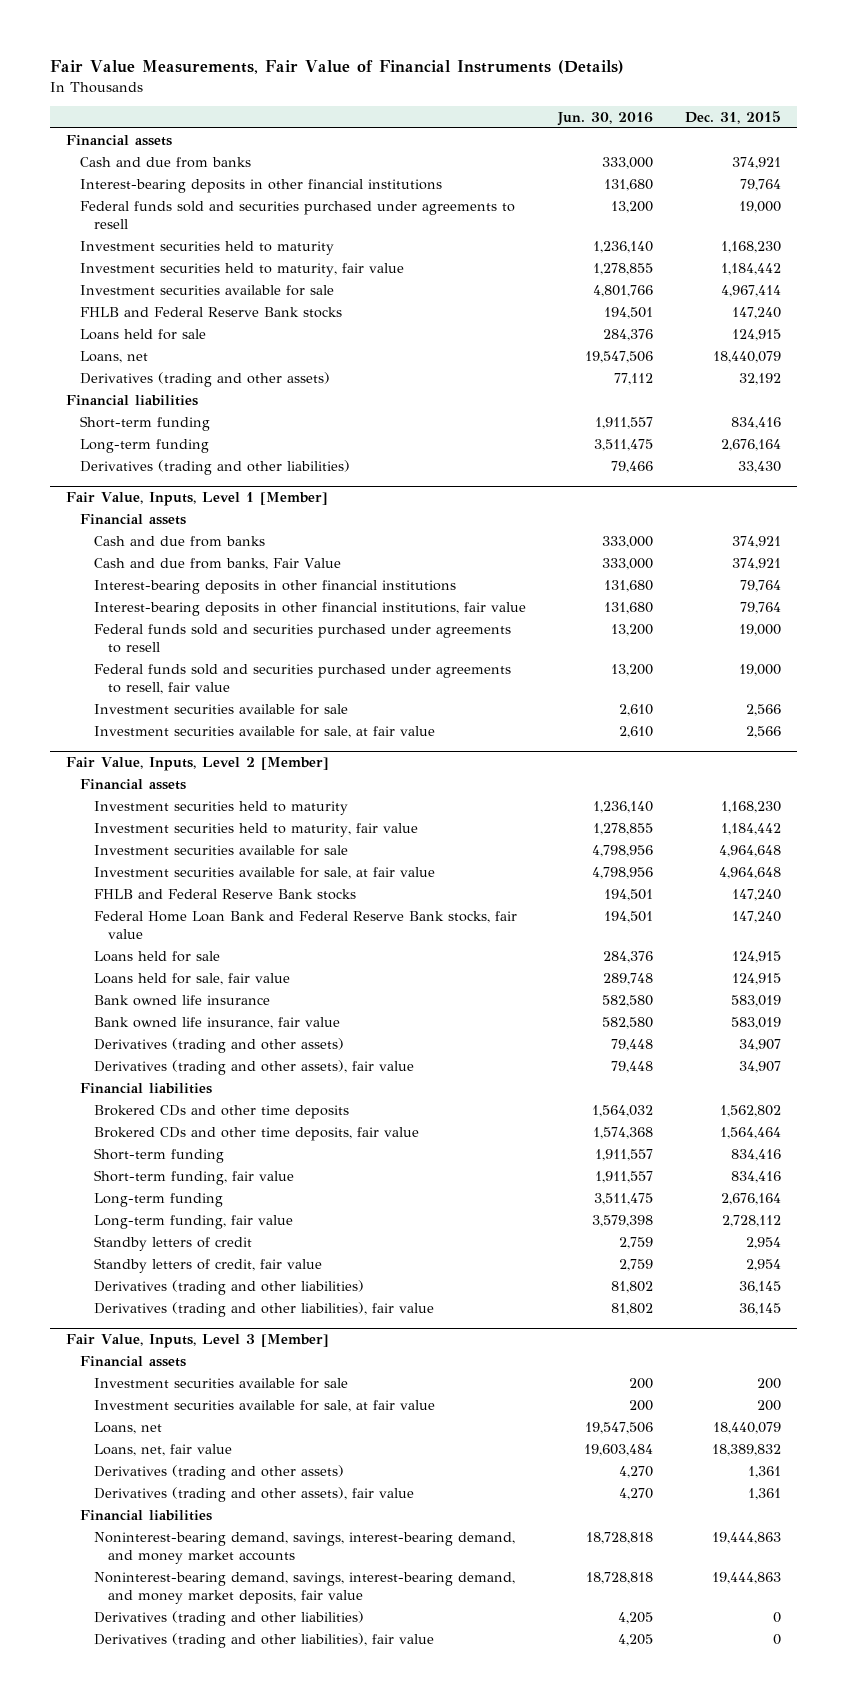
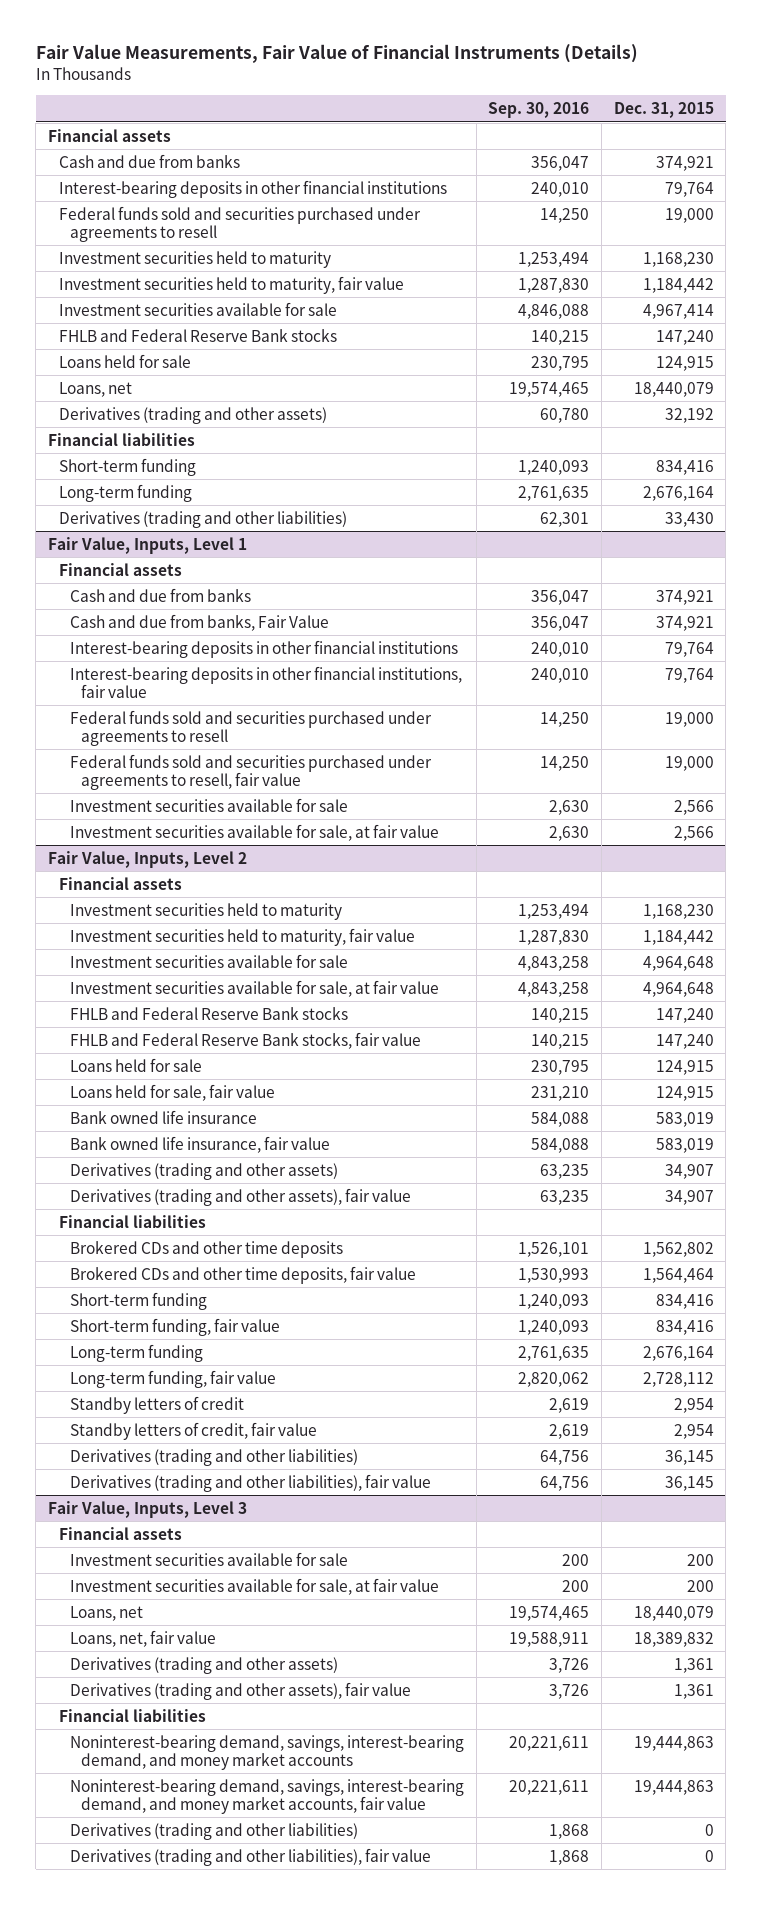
- | Jun. 30, 2016 | Dec. 31, 2015
+ | Sep. 30, 2016 | Dec. 31, 2015
- Fair Value, Inputs, Level 1 [Member]
+ Fair Value, Inputs, Level 1
- Fair Value, Inputs, Level 2 [Member]
+ Fair Value, Inputs, Level 2
- Federal Home Loan Bank and Federal Reserve Bank stocks, fair value | 194,501 | 147,240
+ FHLB and Federal Reserve Bank stocks, fair value | 140,215 | 147,240
- Fair Value, Inputs, Level 3 [Member]
+ Fair Value, Inputs, Level 3
- Noninterest-bearing demand, savings, interest-bearing demand, and money market deposits, fair value | 18,728,818 | 19,444,863
+ Noninterest-bearing demand, savings, interest-bearing demand, and money market accounts, fair value | 20,221,611 | 19,444,863

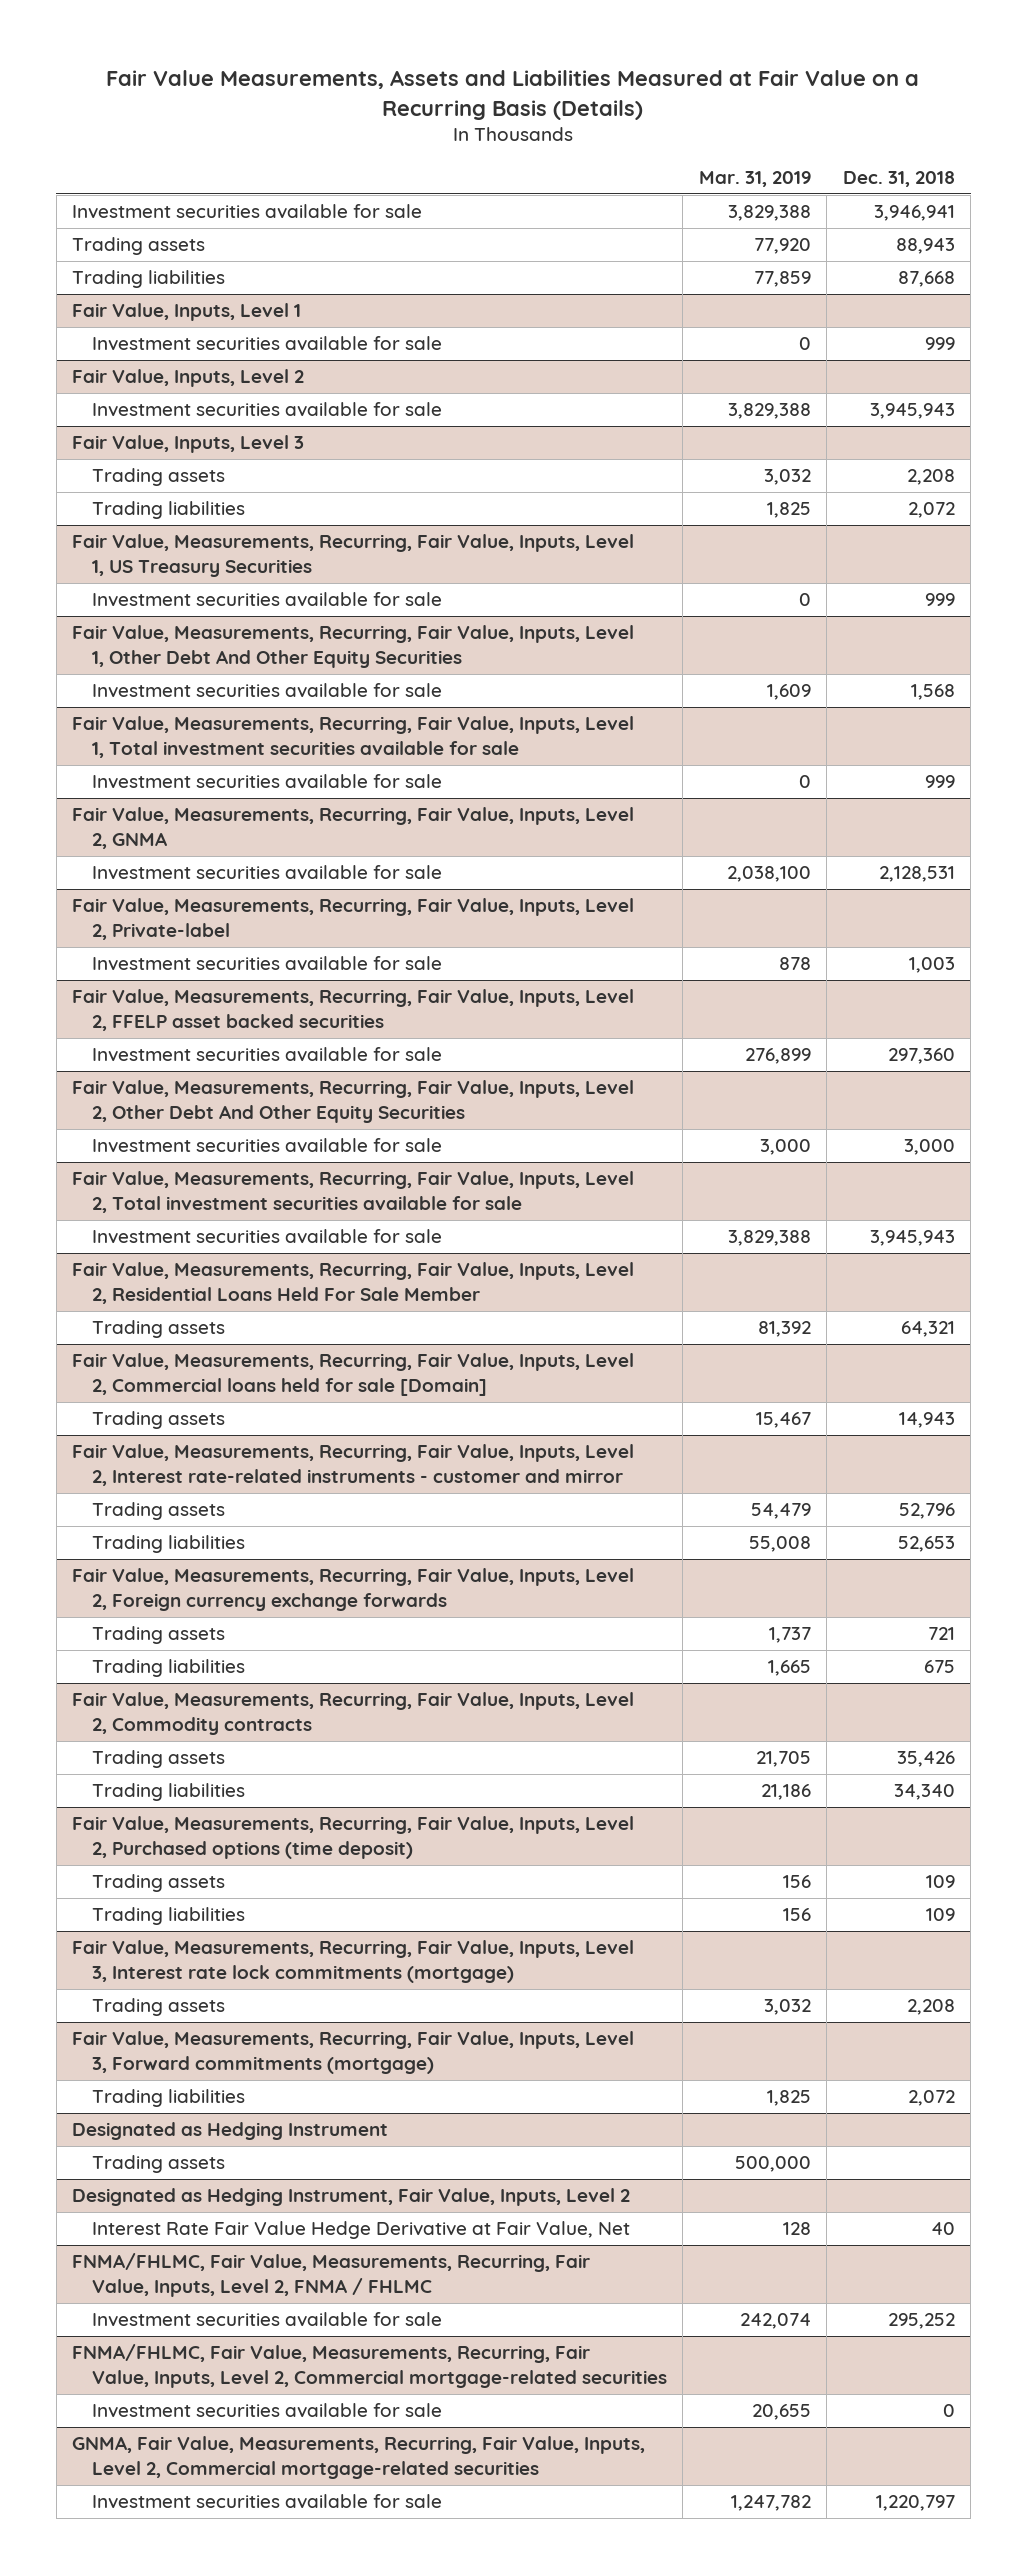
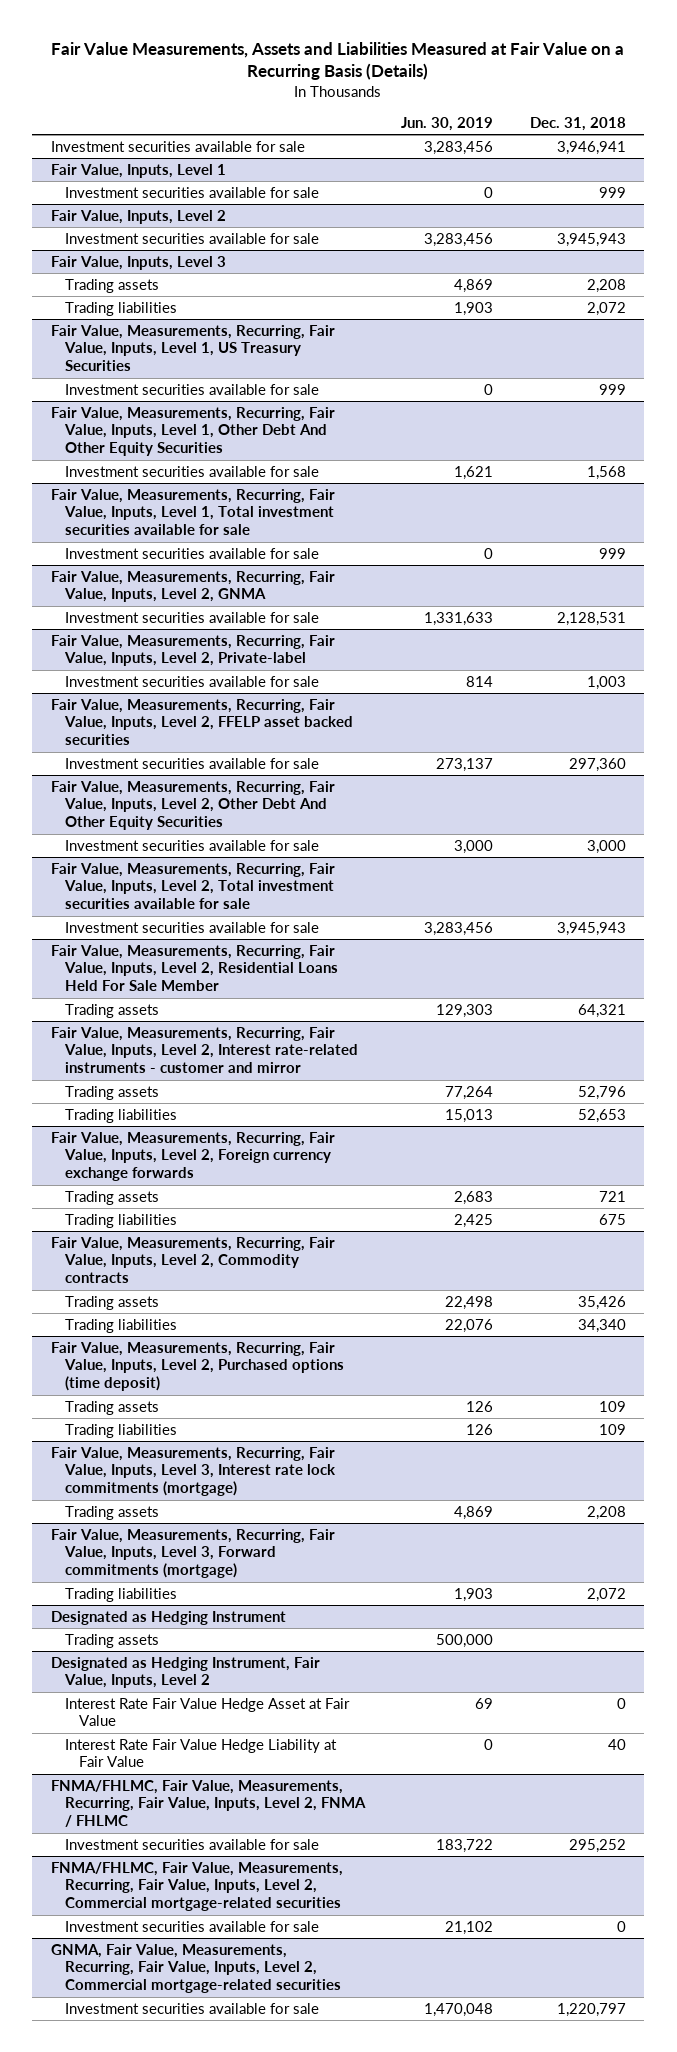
- | Mar. 31, 2019 | Dec. 31, 2018
+ | Jun. 30, 2019 | Dec. 31, 2018
- Trading assets | 77,920 | 88,943
- Trading liabilities | 77,859 | 87,668
- Fair Value, Measurements, Recurring, Fair Value, Inputs, Level 2, Commercial loans held for sale [Domain]
- Trading assets | 15,467 | 14,943
@ Designated as Hedging Instrument, Fair Value, Inputs, Level 2
- Interest Rate Fair Value Hedge Derivative at Fair Value, Net | 128 | 40
+ Interest Rate Fair Value Hedge Asset at Fair Value | 69 | 0
+ Interest Rate Fair Value Hedge Liability at Fair Value | 0 | 40

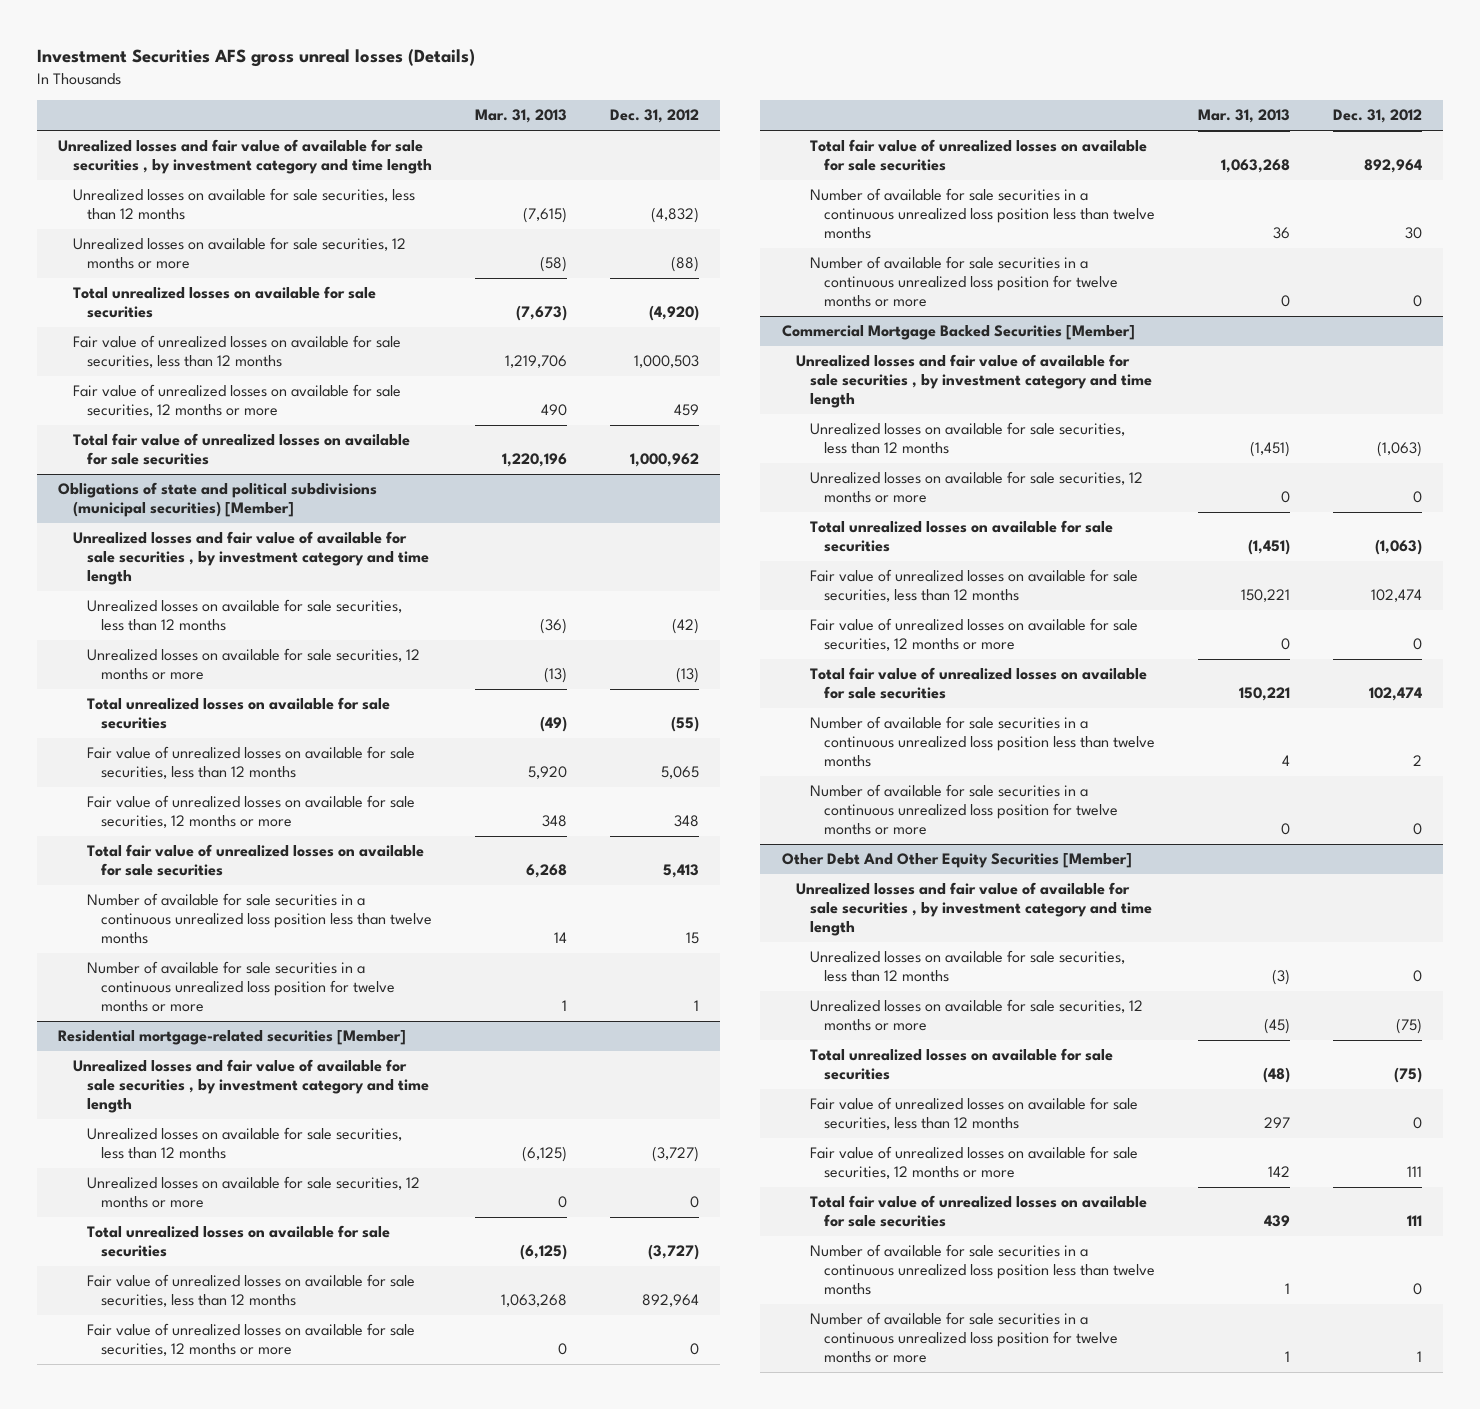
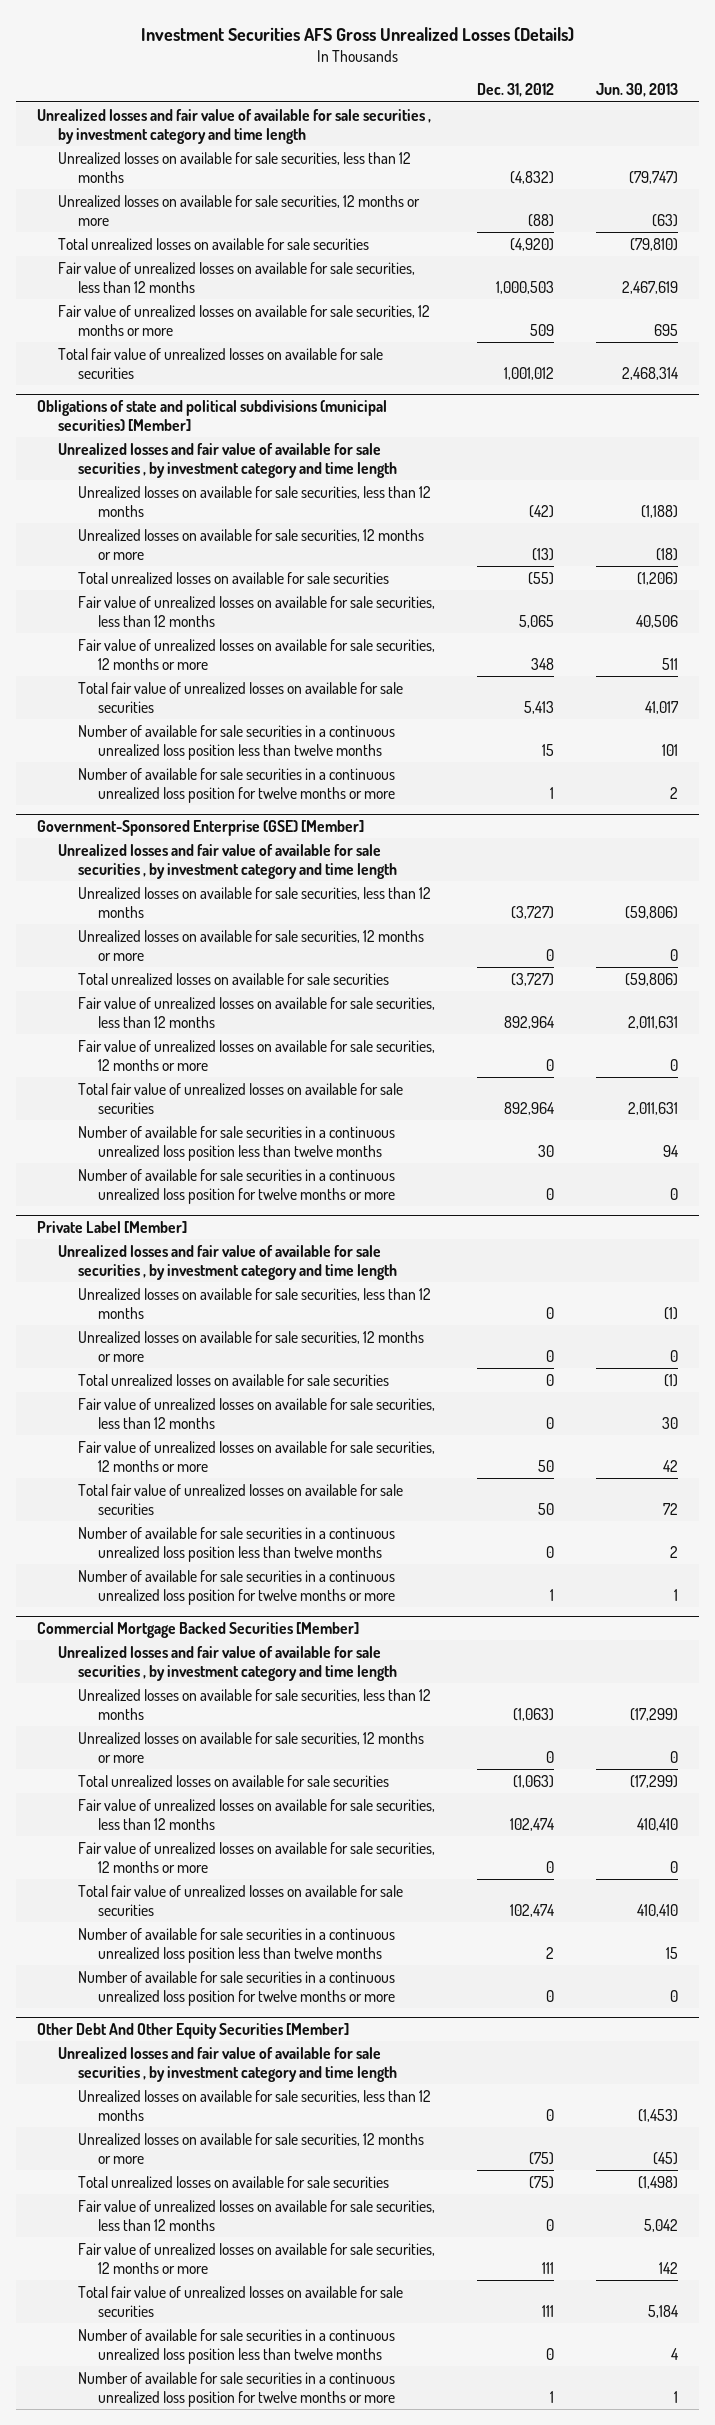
- Investment Securities AFS gross unreal losses (Details)
+ Investment Securities AFS Gross Unrealized Losses (Details)
- | Mar. 31, 2013 | Dec. 31, 2012
+ | Dec. 31, 2012 | Jun. 30, 2013
- Fair value of unrealized losses on available for sale securities, 12 months or more | 490 | 459
- Total fair value of unrealized losses on available for sale securities | 1,220,196 | 1,000,962
+ Fair value of unrealized losses on available for sale securities, 12 months or more | 509 | 695
+ Total fair value of unrealized losses on available for sale securities | 1,001,012 | 2,468,314
- Residential mortgage-related securities [Member]
+ Government-Sponsored Enterprise (GSE) [Member]
+ Private Label [Member]
+ Unrealized losses and fair value of available for sale securities , by investment category and time length
+ Unrealized losses on available for sale securities, less than 12 months | 0 | (1)
+ Unrealized losses on available for sale securities, 12 months or more | 0 | 0
+ Total unrealized losses on available for sale securities | 0 | (1)
+ Fair value of unrealized losses on available for sale securities, less than 12 months | 0 | 30
+ Fair value of unrealized losses on available for sale securities, 12 months or more | 50 | 42
+ Total fair value of unrealized losses on available for sale securities | 50 | 72
+ Number of available for sale securities in a continuous unrealized loss position less than twelve months | 0 | 2
+ Number of available for sale securities in a continuous unrealized loss position for twelve months or more | 1 | 1

